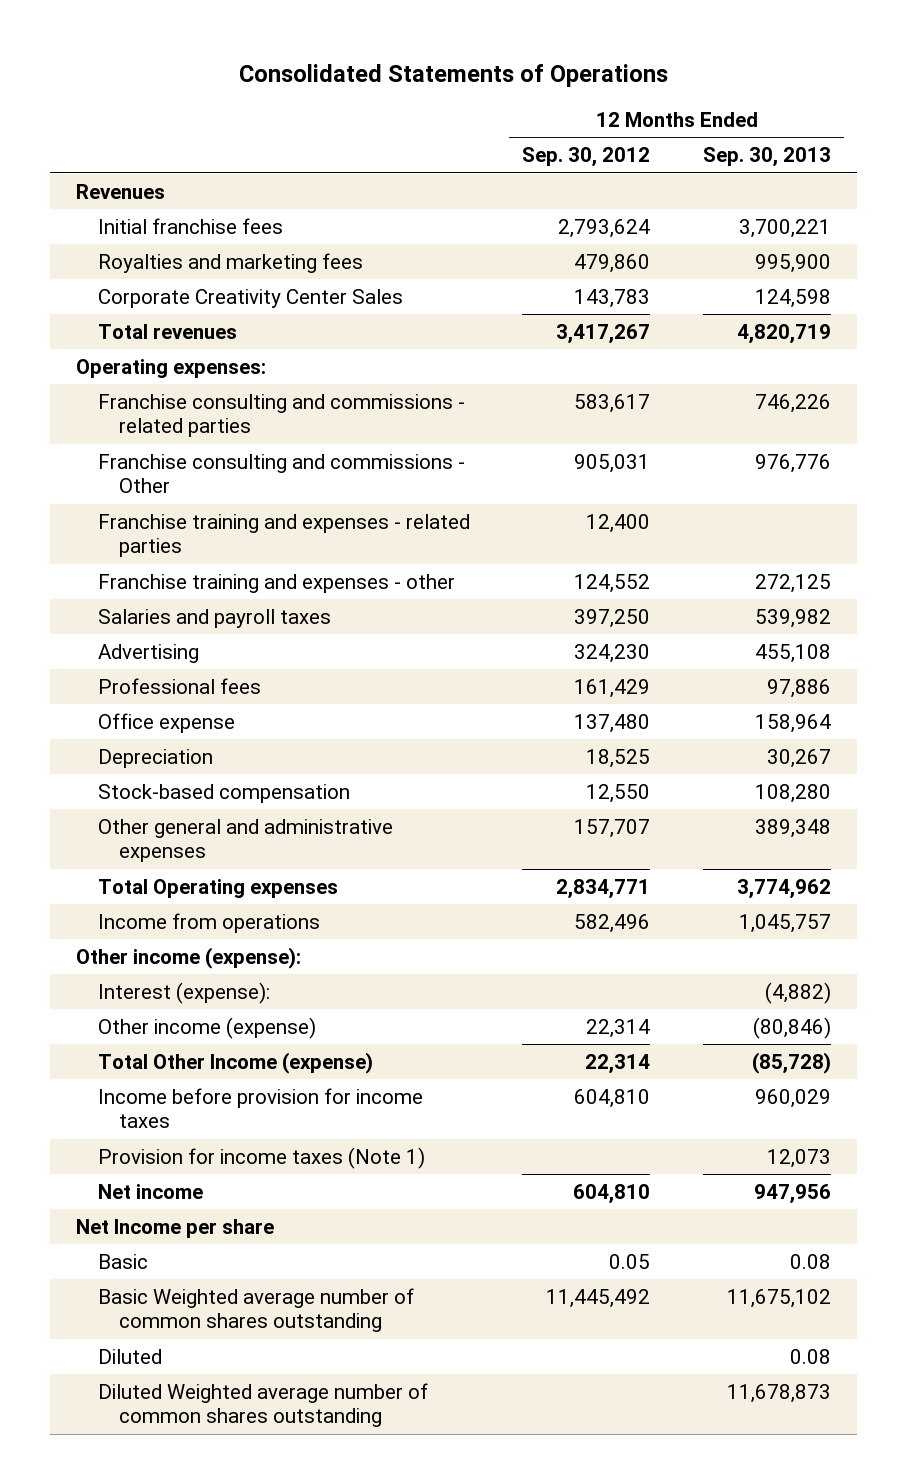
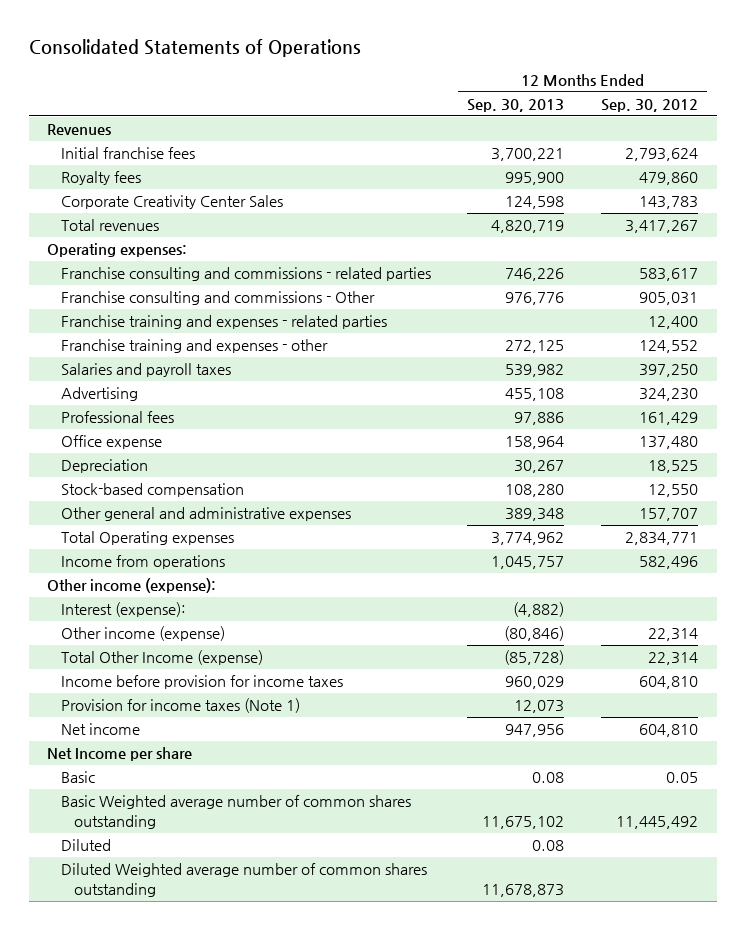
- | 12 Months Ended Sep. 30, 2012 | 12 Months Ended Sep. 30, 2013
+ | 12 Months Ended Sep. 30, 2013 | 12 Months Ended Sep. 30, 2012
- Royalties and marketing fees | 479,860 | 995,900
+ Royalty fees | 995,900 | 479,860

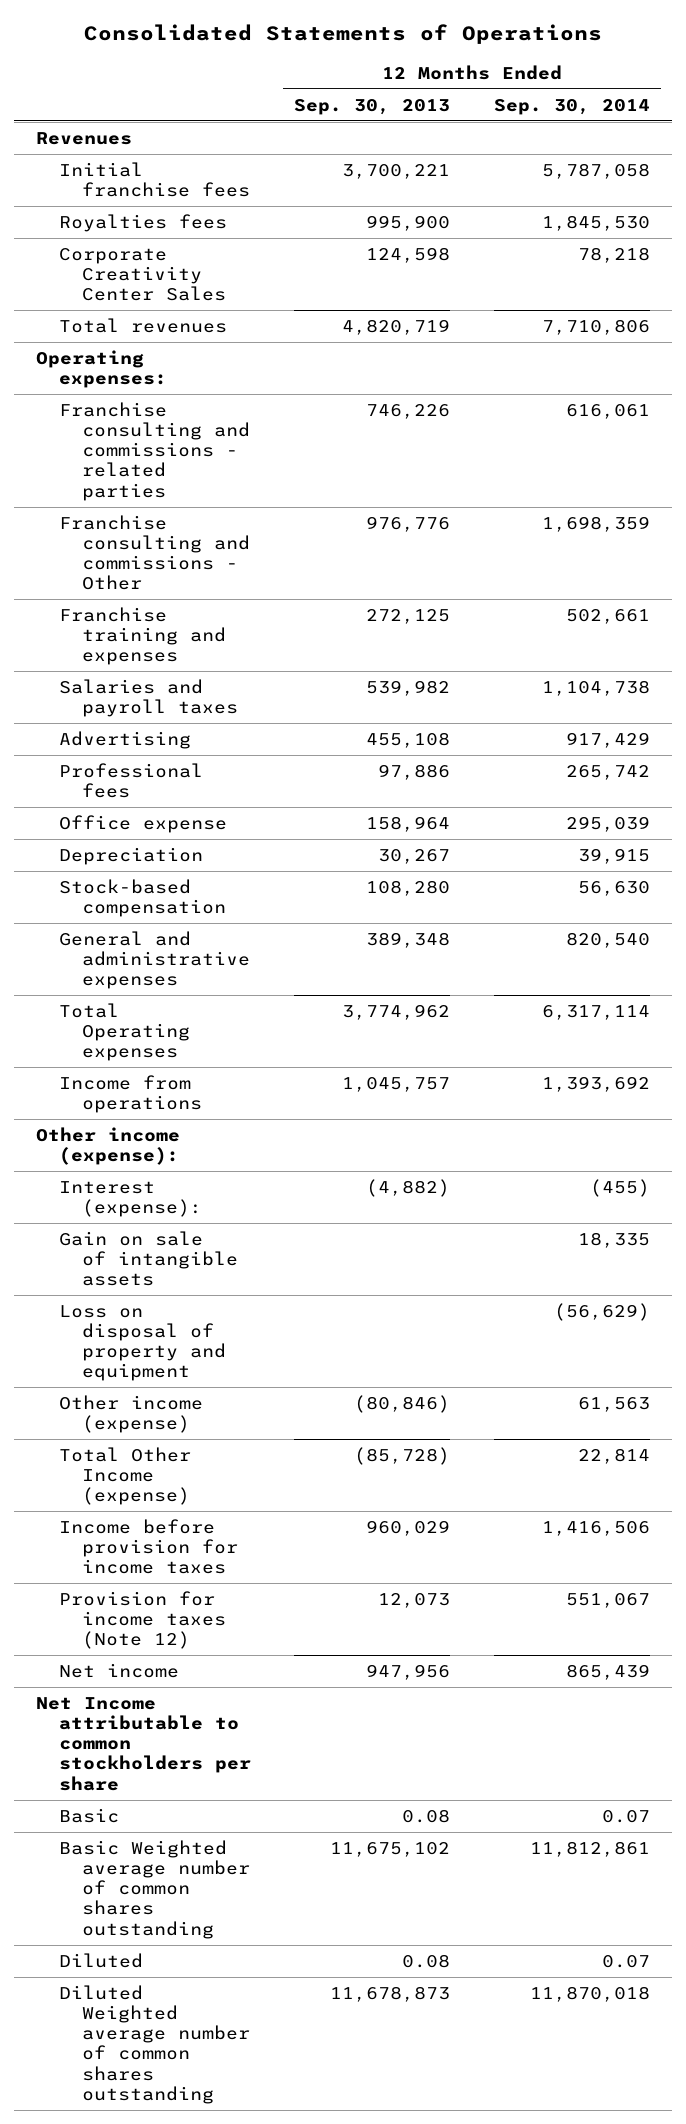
- | 12 Months Ended Sep. 30, 2013 | 12 Months Ended Sep. 30, 2012
+ | 12 Months Ended Sep. 30, 2013 | 12 Months Ended Sep. 30, 2014
- Royalty fees | 995,900 | 479,860
+ Royalties fees | 995,900 | 1,845,530
- Franchise training and expenses - related parties | | 12,400
- Franchise training and expenses - other | 272,125 | 124,552
+ Franchise training and expenses | 272,125 | 502,661
- Other general and administrative expenses | 389,348 | 157,707
+ General and administrative expenses | 389,348 | 820,540
+ Gain on sale of intangible assets | | 18,335
+ Loss on disposal of property and equipment | | (56,629)
- Provision for income taxes (Note 1) | 12,073 |
+ Provision for income taxes (Note 12) | 12,073 | 551,067
- Net Income per share
+ Net Income attributable to common stockholders per share

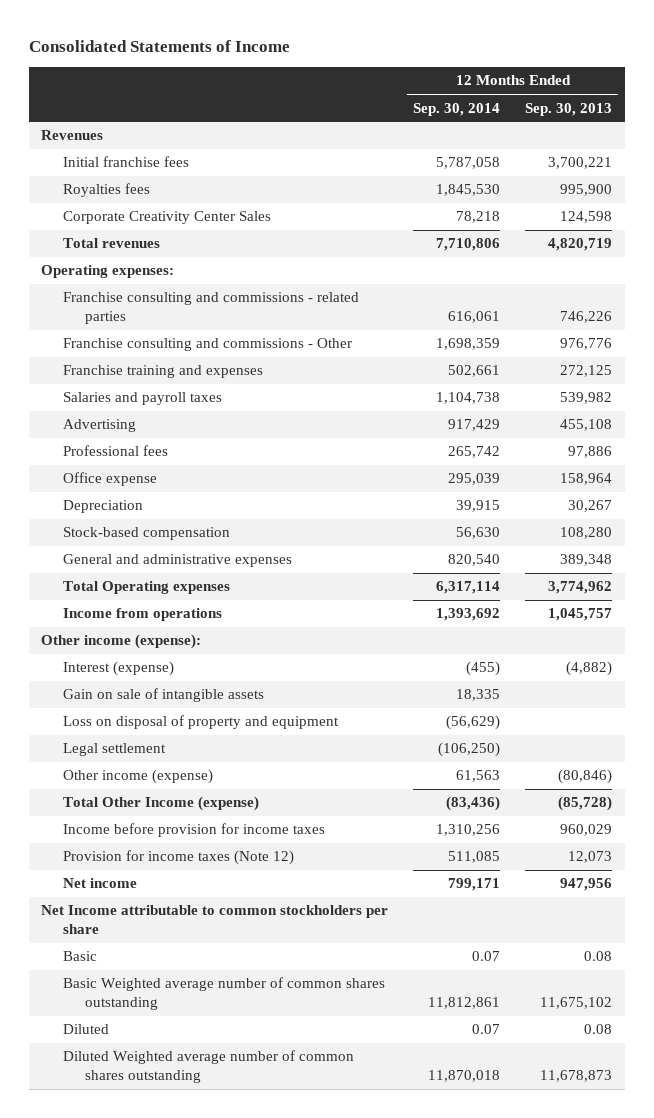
- Consolidated Statements of Operations
+ Consolidated Statements of Income
- | 12 Months Ended Sep. 30, 2013 | 12 Months Ended Sep. 30, 2014
+ | 12 Months Ended Sep. 30, 2014 | 12 Months Ended Sep. 30, 2013
- Interest (expense): | (4,882) | (455)
+ Interest (expense) | (455) | (4,882)
+ Legal settlement | (106,250) |
- Total Other Income (expense) | (85,728) | 22,814
- Income before provision for income taxes | 960,029 | 1,416,506
- Provision for income taxes (Note 12) | 12,073 | 551,067
- Net income | 947,956 | 865,439
+ Total Other Income (expense) | (83,436) | (85,728)
+ Income before provision for income taxes | 1,310,256 | 960,029
+ Provision for income taxes (Note 12) | 511,085 | 12,073
+ Net income | 799,171 | 947,956

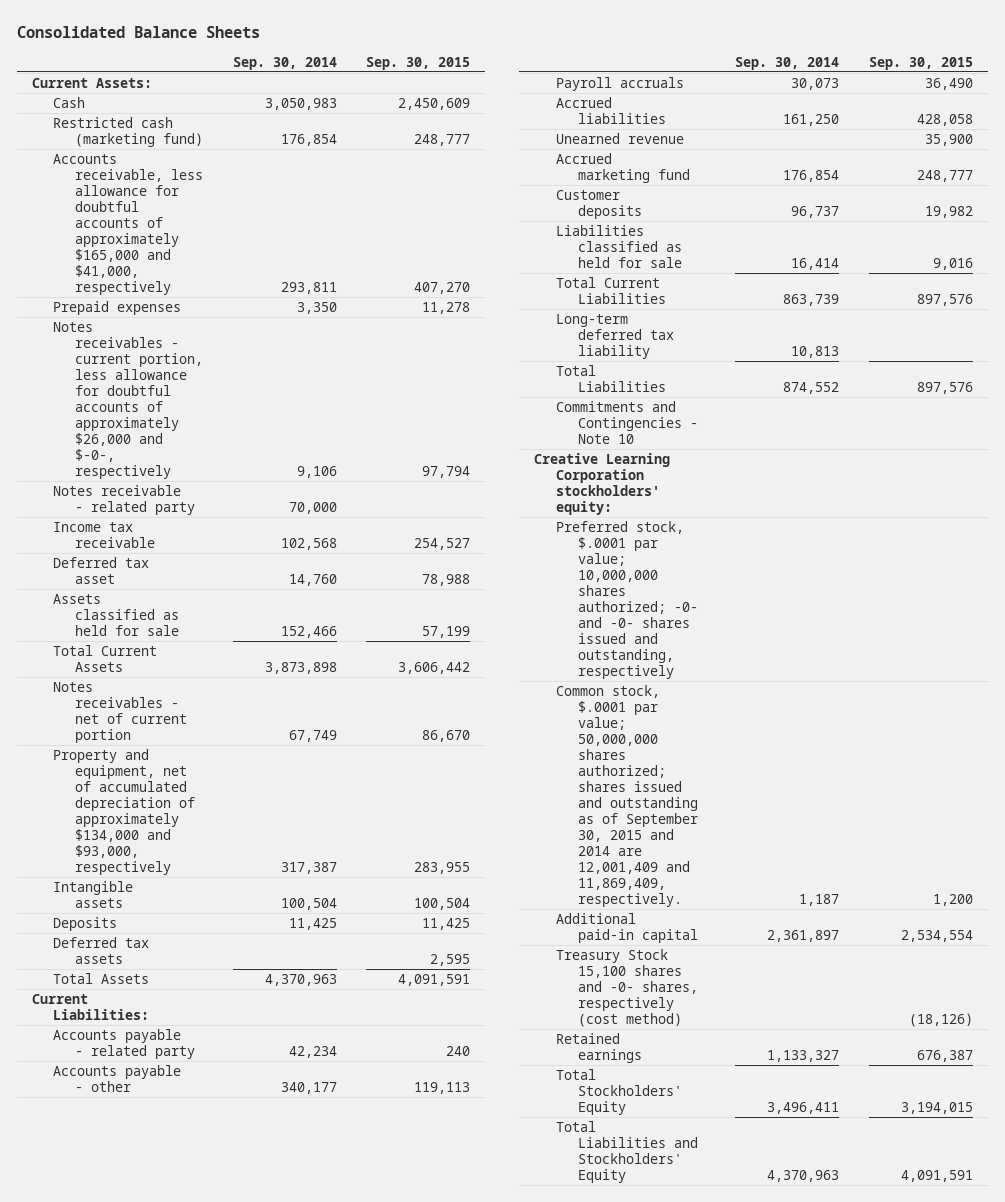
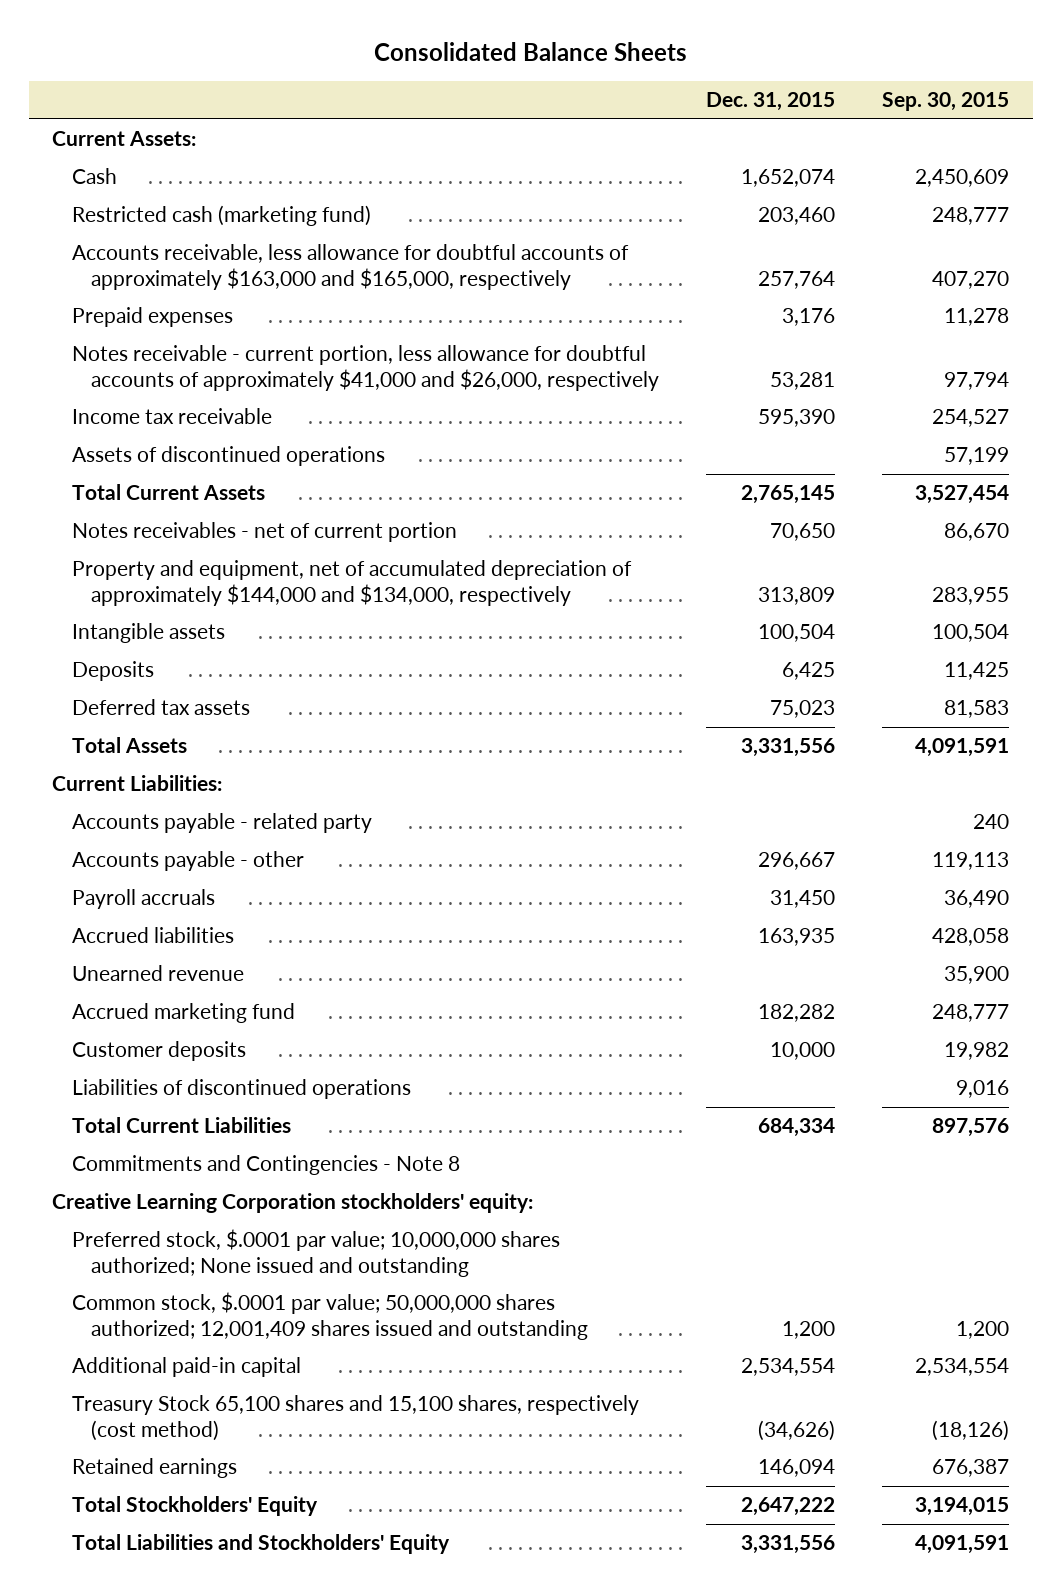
- | Sep. 30, 2014 | Sep. 30, 2015
+ | Dec. 31, 2015 | Sep. 30, 2015
- Accounts receivable, less allowance for doubtful accounts of approximately $165,000 and $41,000, respectively | 293,811 | 407,270
+ Accounts receivable, less allowance for doubtful accounts of approximately $163,000 and $165,000, respectively | 257,764 | 407,270
- Notes receivables - current portion, less allowance for doubtful accounts of approximately $26,000 and $-0-, respectively | 9,106 | 97,794
- Notes receivable - related party | 70,000 |
+ Notes receivable - current portion, less allowance for doubtful accounts of approximately $41,000 and $26,000, respectively | 53,281 | 97,794
- Deferred tax asset | 14,760 | 78,988
- Assets classified as held for sale | 152,466 | 57,199
- Total Current Assets | 3,873,898 | 3,606,442
+ Assets of discontinued operations | | 57,199
+ Total Current Assets | 2,765,145 | 3,527,454
- Property and equipment, net of accumulated depreciation of approximately $134,000 and $93,000, respectively | 317,387 | 283,955
+ Property and equipment, net of accumulated depreciation of approximately $144,000 and $134,000, respectively | 313,809 | 283,955
- Deferred tax assets | | 2,595
+ Deferred tax assets | 75,023 | 81,583
- Liabilities classified as held for sale | 16,414 | 9,016
+ Liabilities of discontinued operations | | 9,016
- Long-term deferred tax liability | 10,813 |
- Total Liabilities | 874,552 | 897,576
- Commitments and Contingencies - Note 10
+ Commitments and Contingencies - Note 8
- Preferred stock, $.0001 par value; 10,000,000 shares authorized; -0- and -0- shares issued and outstanding, respectively
- Common stock, $.0001 par value; 50,000,000 shares authorized; shares issued and outstanding as of September 30, 2015 and 2014 are 12,001,409 and 11,869,409, respectively. | 1,187 | 1,200
+ Preferred stock, $.0001 par value; 10,000,000 shares authorized; None issued and outstanding
+ Common stock, $.0001 par value; 50,000,000 shares authorized; 12,001,409 shares issued and outstanding | 1,200 | 1,200
- Treasury Stock 15,100 shares and -0- shares, respectively (cost method) | | (18,126)
+ Treasury Stock 65,100 shares and 15,100 shares, respectively (cost method) | (34,626) | (18,126)

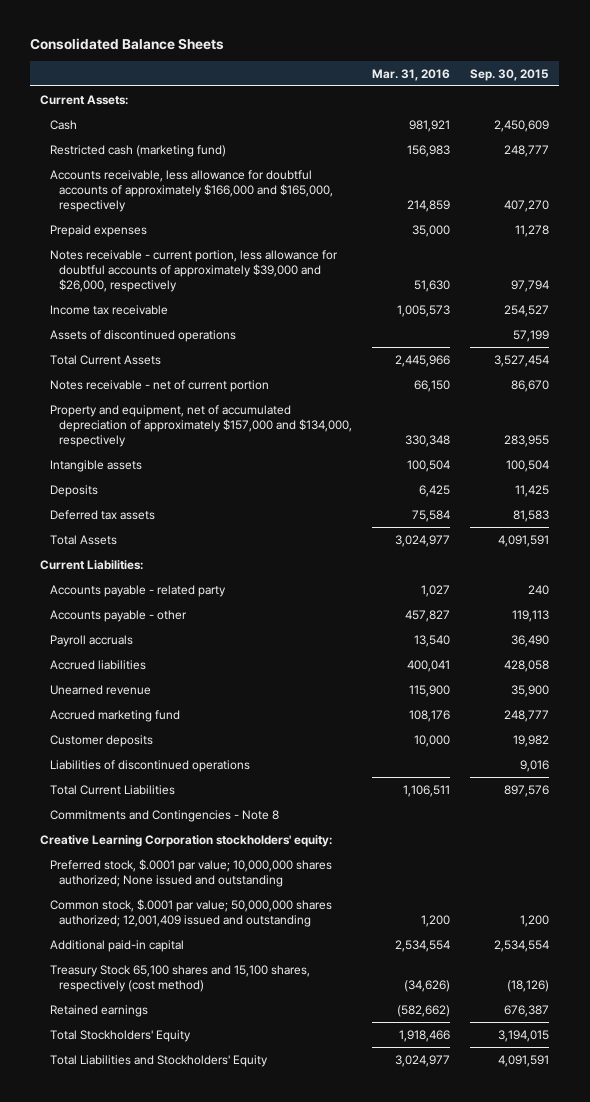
- | Dec. 31, 2015 | Sep. 30, 2015
+ | Mar. 31, 2016 | Sep. 30, 2015
- Accounts receivable, less allowance for doubtful accounts of approximately $163,000 and $165,000, respectively | 257,764 | 407,270
+ Accounts receivable, less allowance for doubtful accounts of approximately $166,000 and $165,000, respectively | 214,859 | 407,270
- Notes receivable - current portion, less allowance for doubtful accounts of approximately $41,000 and $26,000, respectively | 53,281 | 97,794
+ Notes receivable - current portion, less allowance for doubtful accounts of approximately $39,000 and $26,000, respectively | 51,630 | 97,794
- Notes receivables - net of current portion | 70,650 | 86,670
- Property and equipment, net of accumulated depreciation of approximately $144,000 and $134,000, respectively | 313,809 | 283,955
+ Notes receivable - net of current portion | 66,150 | 86,670
+ Property and equipment, net of accumulated depreciation of approximately $157,000 and $134,000, respectively | 330,348 | 283,955
- Common stock, $.0001 par value; 50,000,000 shares authorized; 12,001,409 shares issued and outstanding | 1,200 | 1,200
+ Common stock, $.0001 par value; 50,000,000 shares authorized; 12,001,409 issued and outstanding | 1,200 | 1,200

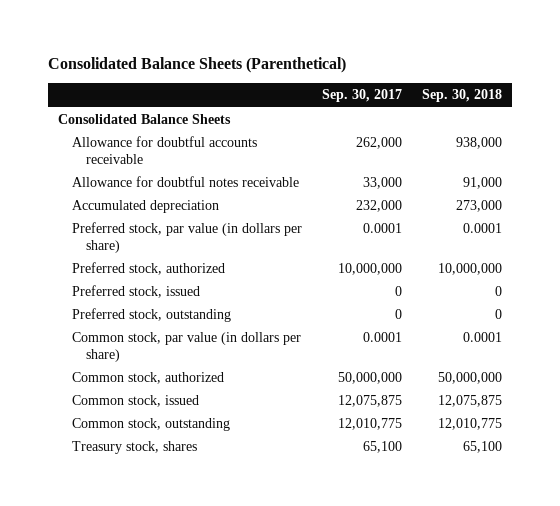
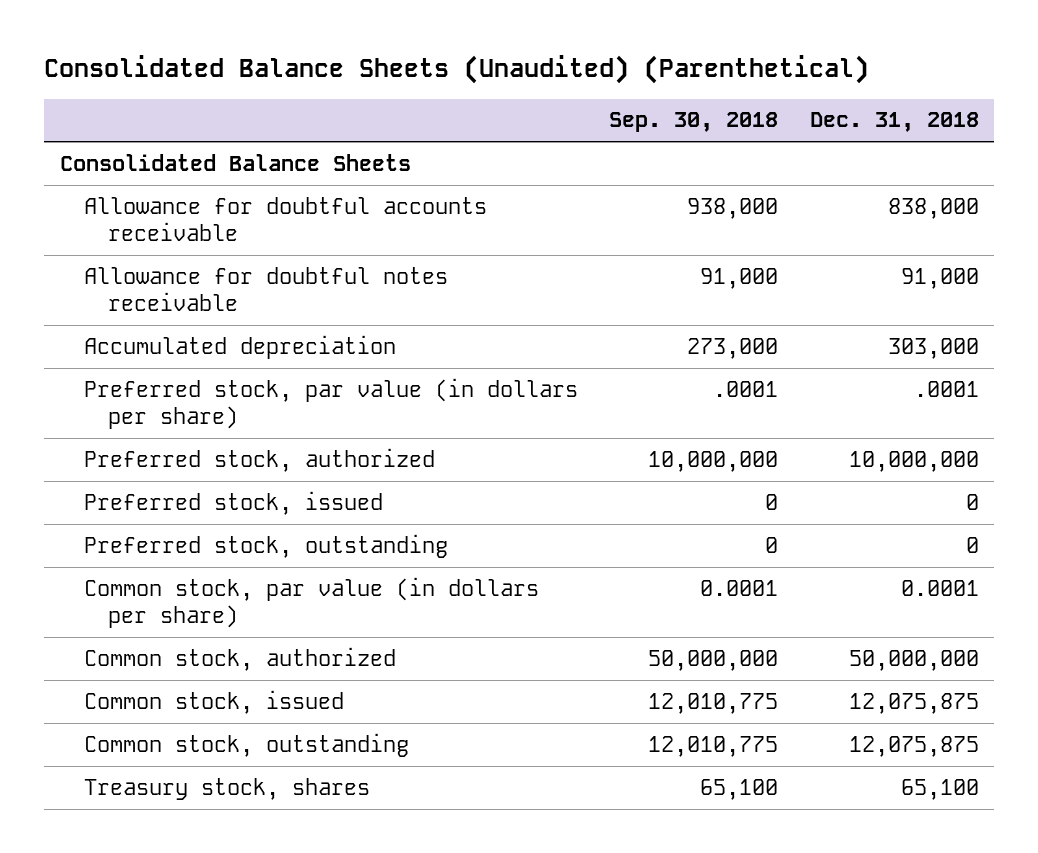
- Consolidated Balance Sheets (Parenthetical)
+ Consolidated Balance Sheets (Unaudited) (Parenthetical)
- | Sep. 30, 2017 | Sep. 30, 2018
+ | Sep. 30, 2018 | Dec. 31, 2018
- Preferred stock, par value (in dollars per share) | 0.0001 | 0.0001
+ Preferred stock, par value (in dollars per share) | .0001 | .0001
- Common stock, issued | 12,075,875 | 12,075,875
+ Common stock, issued | 12,010,775 | 12,075,875

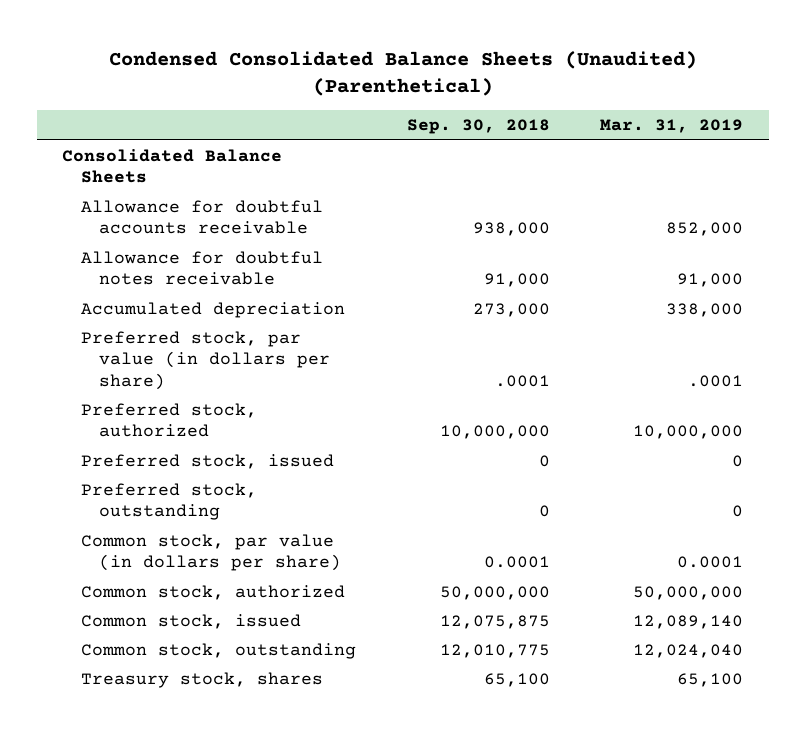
- Consolidated Balance Sheets (Unaudited) (Parenthetical)
+ Condensed Consolidated Balance Sheets (Unaudited) (Parenthetical)
- | Sep. 30, 2018 | Dec. 31, 2018
+ | Sep. 30, 2018 | Mar. 31, 2019
- Common stock, issued | 12,010,775 | 12,075,875
+ Common stock, issued | 12,075,875 | 12,089,140

